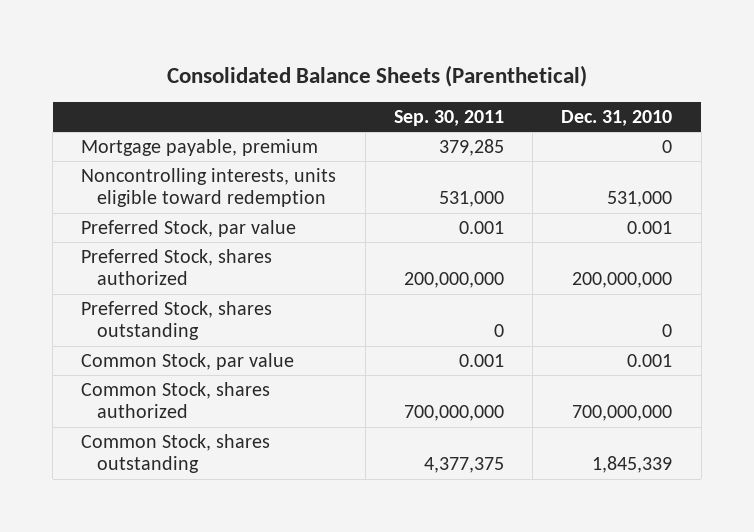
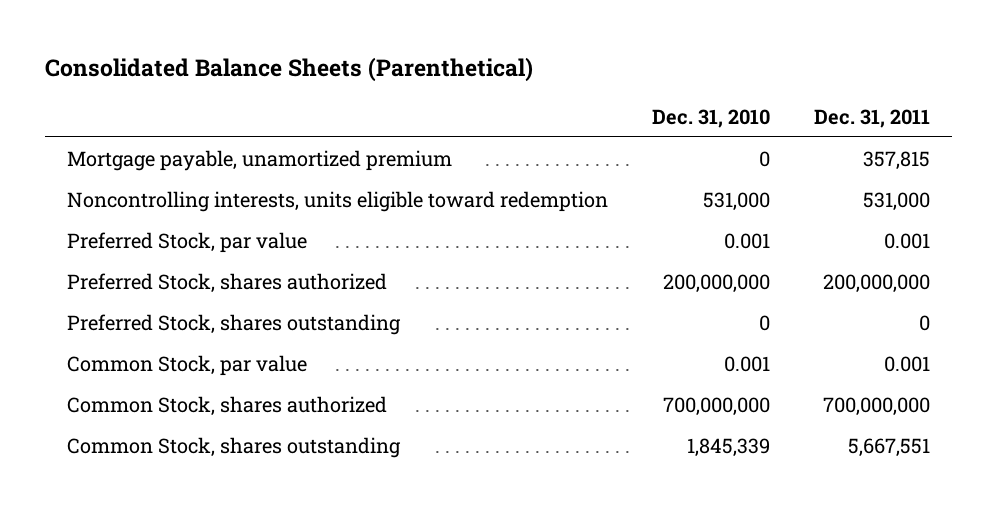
- | Sep. 30, 2011 | Dec. 31, 2010
+ | Dec. 31, 2010 | Dec. 31, 2011
- Mortgage payable, premium | 379,285 | 0
+ Mortgage payable, unamortized premium | 0 | 357,815

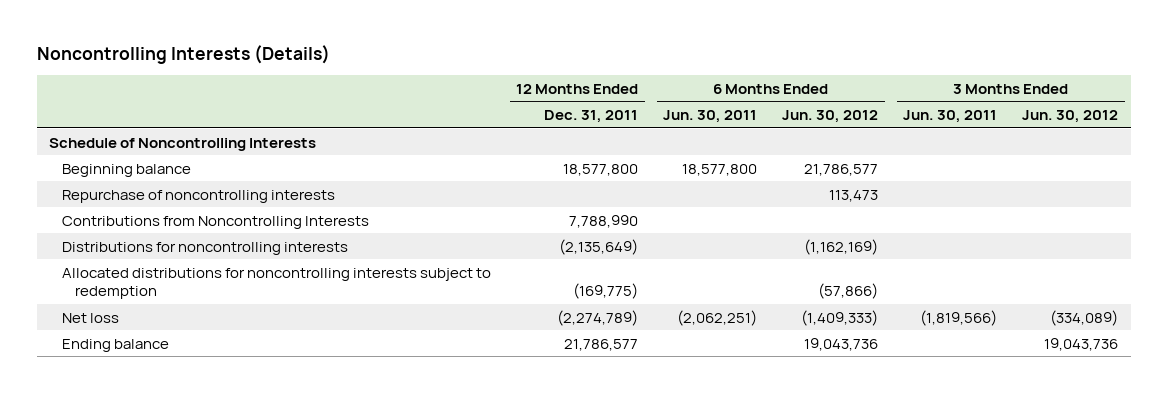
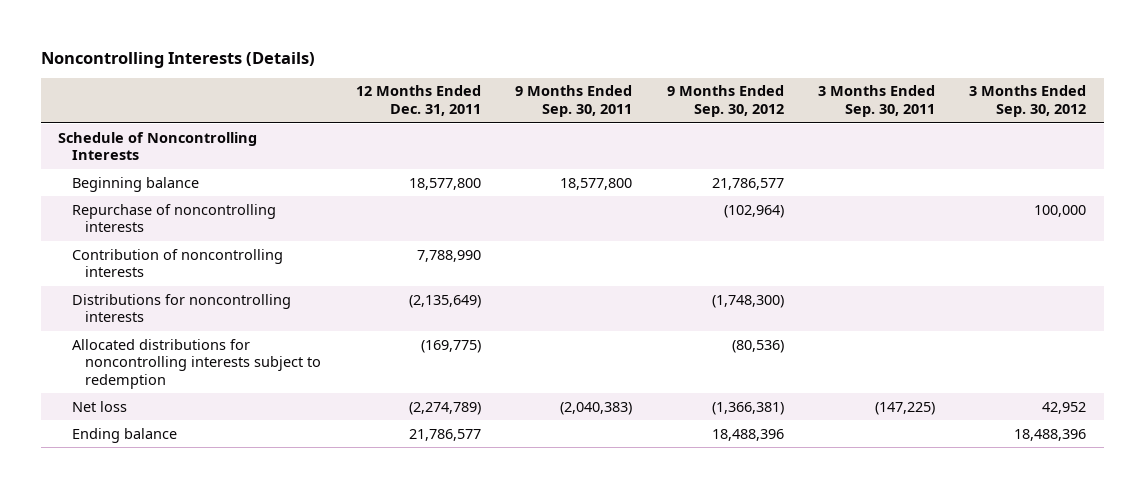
- | 12 Months Ended Dec. 31, 2011 | 6 Months Ended Jun. 30, 2011 | 6 Months Ended Jun. 30, 2012 | 3 Months Ended Jun. 30, 2011 | 3 Months Ended Jun. 30, 2012
+ | 12 Months Ended Dec. 31, 2011 | 9 Months Ended Sep. 30, 2011 | 9 Months Ended Sep. 30, 2012 | 3 Months Ended Sep. 30, 2011 | 3 Months Ended Sep. 30, 2012
- Contributions from Noncontrolling Interests | 7,788,990 | | | |
+ Contribution of noncontrolling interests | 7,788,990 | | | |

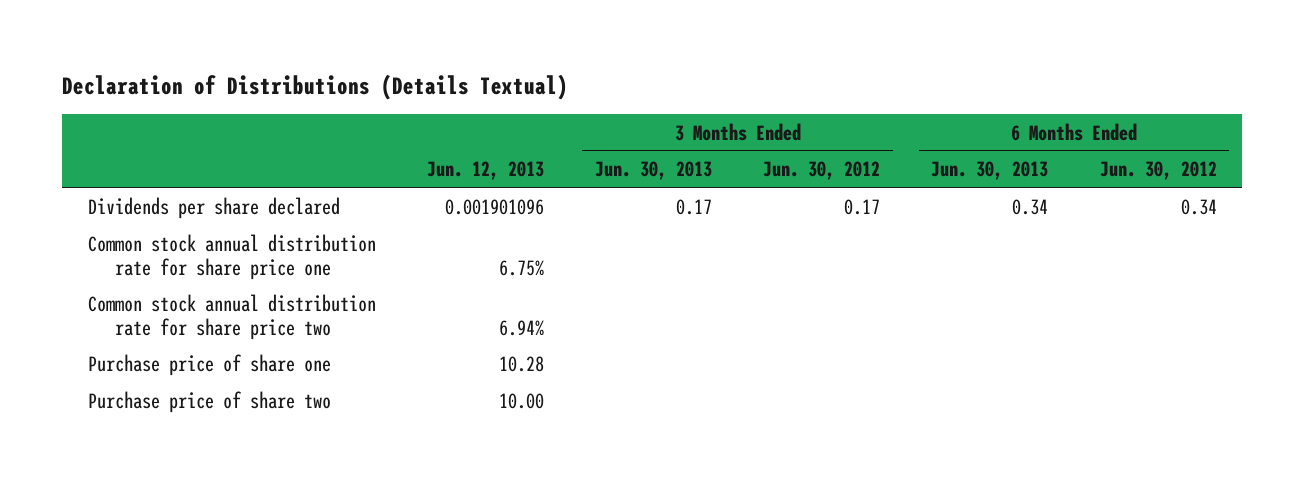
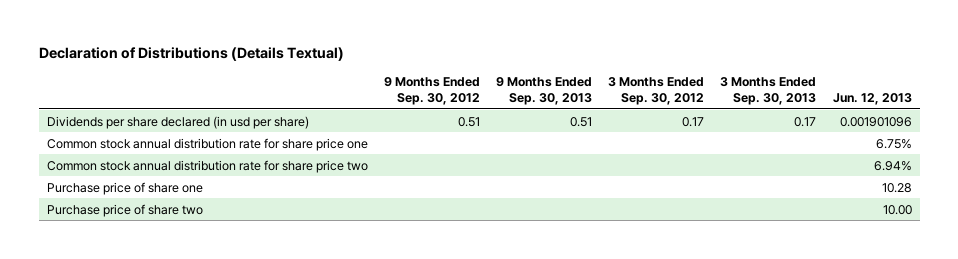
- | Jun. 12, 2013 | 3 Months Ended Jun. 30, 2013 | 3 Months Ended Jun. 30, 2012 | 6 Months Ended Jun. 30, 2013 | 6 Months Ended Jun. 30, 2012
+ | 9 Months Ended Sep. 30, 2012 | 9 Months Ended Sep. 30, 2013 | 3 Months Ended Sep. 30, 2012 | 3 Months Ended Sep. 30, 2013 | Jun. 12, 2013
- Dividends per share declared | 0.001901096 | 0.17 | 0.17 | 0.34 | 0.34
+ Dividends per share declared (in usd per share) | 0.51 | 0.51 | 0.17 | 0.17 | 0.001901096

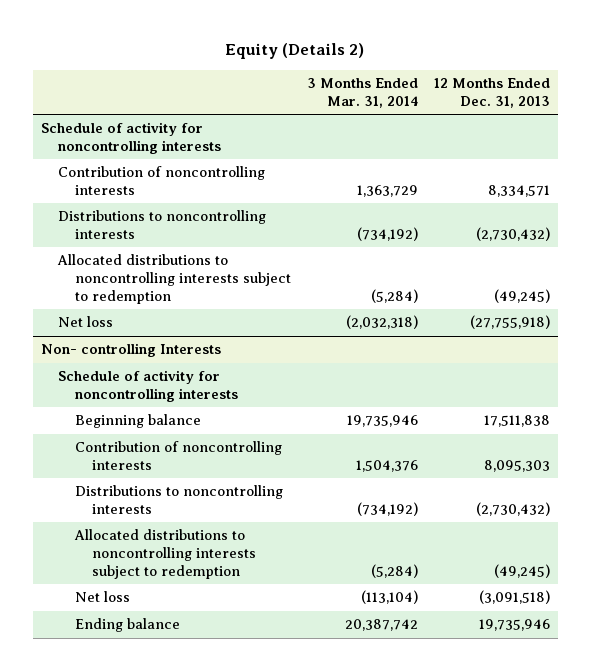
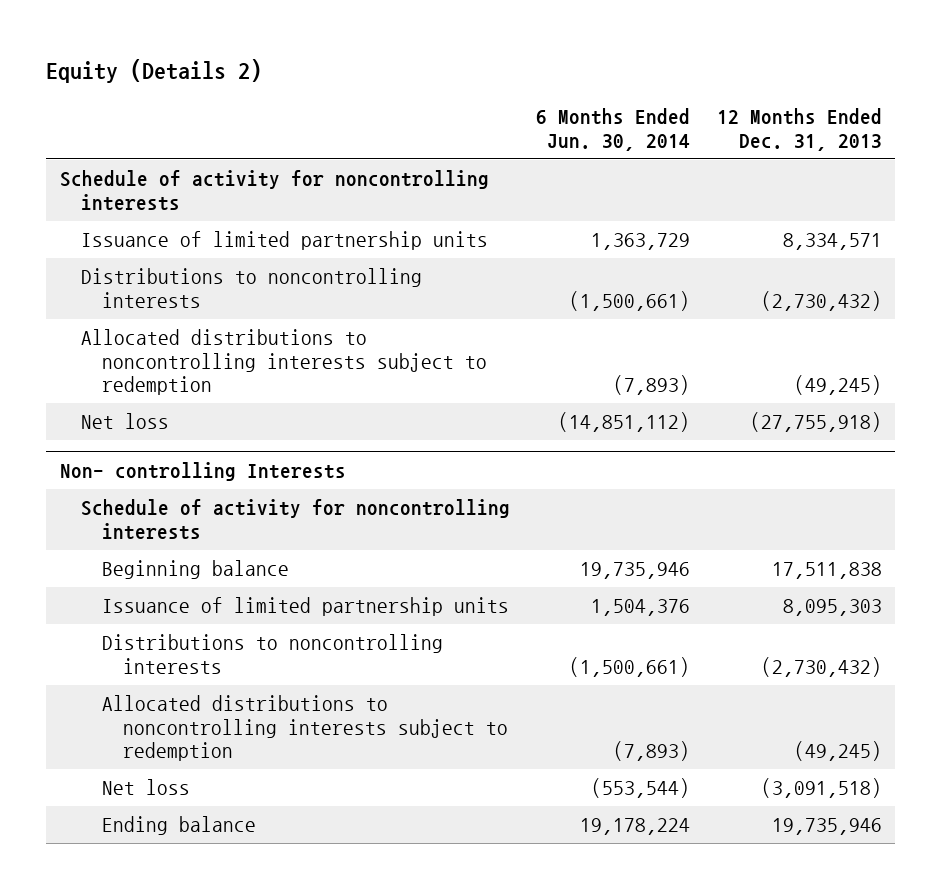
- | 3 Months Ended Mar. 31, 2014 | 12 Months Ended Dec. 31, 2013
+ | 6 Months Ended Jun. 30, 2014 | 12 Months Ended Dec. 31, 2013
- Contribution of noncontrolling interests | 1,363,729 | 8,334,571
+ Issuance of limited partnership units | 1,363,729 | 8,334,571
@ Non- controlling Interests
- Contribution of noncontrolling interests | 1,504,376 | 8,095,303
+ Issuance of limited partnership units | 1,504,376 | 8,095,303

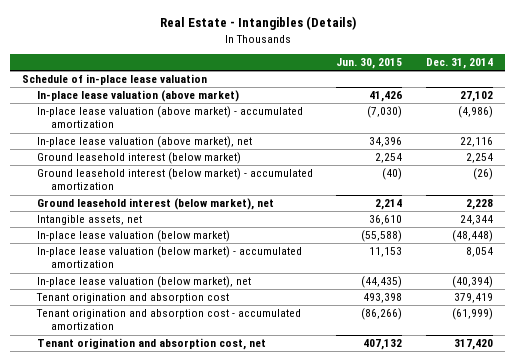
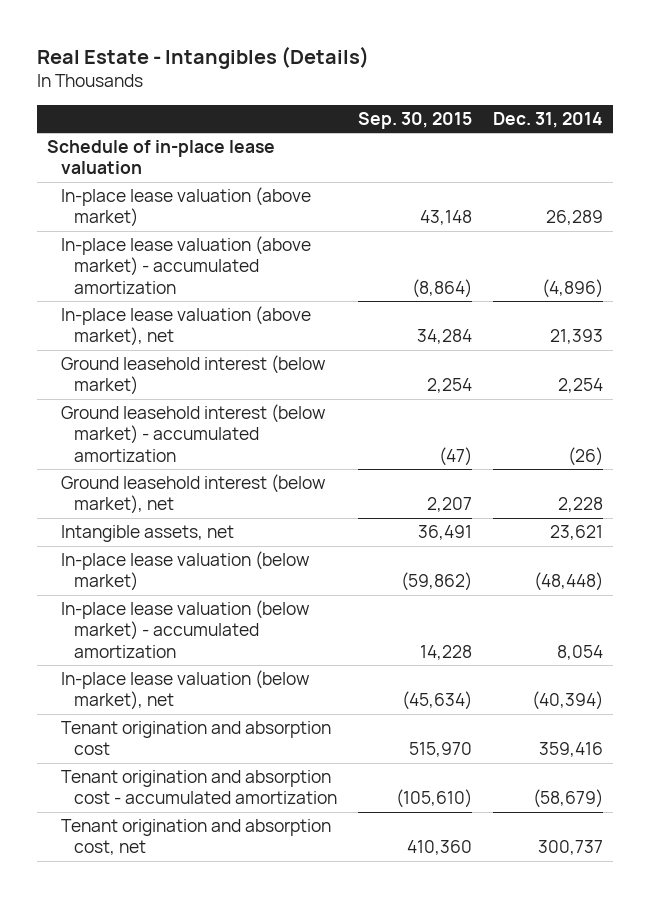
- | Jun. 30, 2015 | Dec. 31, 2014
+ | Sep. 30, 2015 | Dec. 31, 2014
- In-place lease valuation (above market) | 41,426 | 27,102
- In-place lease valuation (above market) - accumulated amortization | (7,030) | (4,986)
- In-place lease valuation (above market), net | 34,396 | 22,116
+ In-place lease valuation (above market) | 43,148 | 26,289
+ In-place lease valuation (above market) - accumulated amortization | (8,864) | (4,896)
+ In-place lease valuation (above market), net | 34,284 | 21,393
- Intangible assets, net | 36,610 | 24,344
+ Intangible assets, net | 36,491 | 23,621
- Tenant origination and absorption cost | 493,398 | 379,419
- Tenant origination and absorption cost - accumulated amortization | (86,266) | (61,999)
- Tenant origination and absorption cost, net | 407,132 | 317,420
+ Tenant origination and absorption cost | 515,970 | 359,416
+ Tenant origination and absorption cost - accumulated amortization | (105,610) | (58,679)
+ Tenant origination and absorption cost, net | 410,360 | 300,737

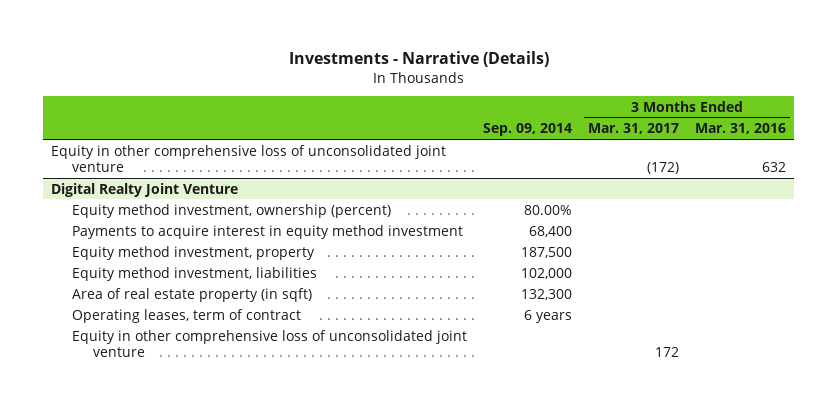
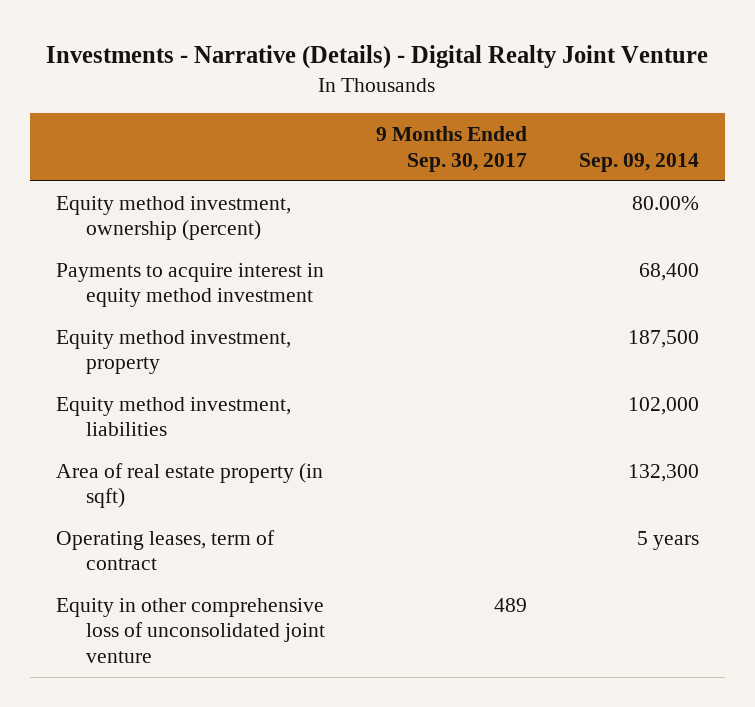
- Investments - Narrative (Details)
+ Investments - Narrative (Details) - Digital Realty Joint Venture
- | Sep. 09, 2014 | 3 Months Ended Mar. 31, 2017 | 3 Months Ended Mar. 31, 2016
+ | 9 Months Ended Sep. 30, 2017 | Sep. 09, 2014
- Equity in other comprehensive loss of unconsolidated joint venture | | (172) | 632
- Digital Realty Joint Venture
- Operating leases, term of contract | 6 years | |
+ Operating leases, term of contract | | 5 years

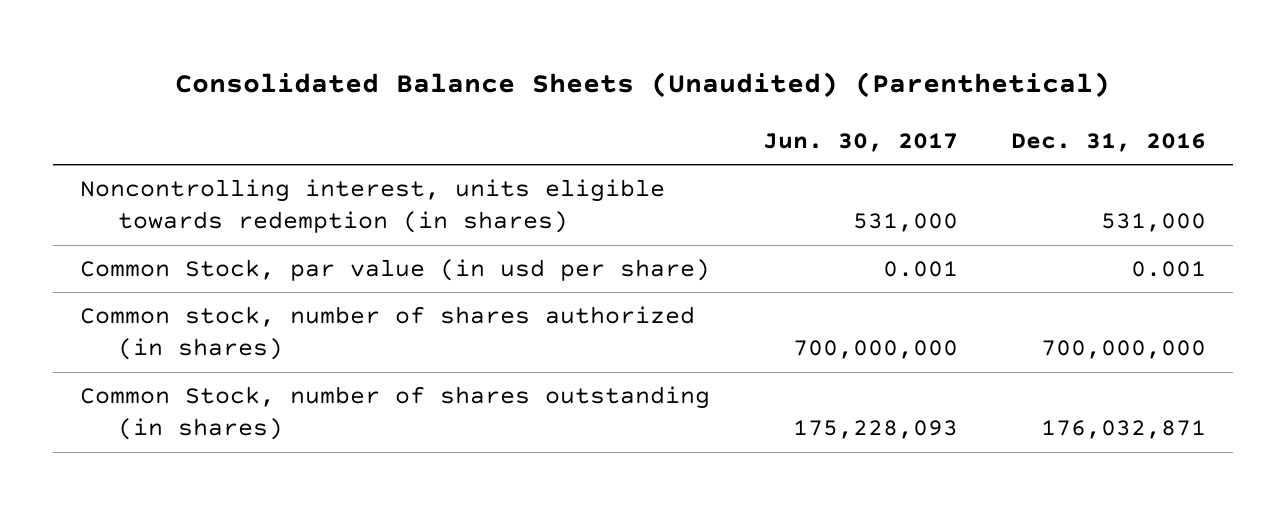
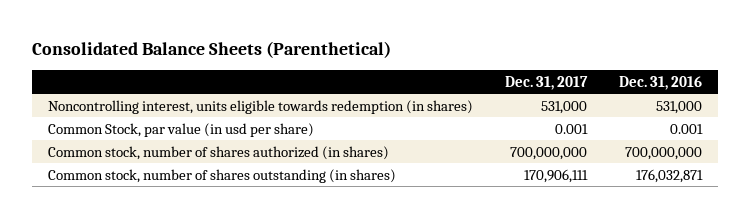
- Consolidated Balance Sheets (Unaudited) (Parenthetical)
+ Consolidated Balance Sheets (Parenthetical)
- | Jun. 30, 2017 | Dec. 31, 2016
+ | Dec. 31, 2017 | Dec. 31, 2016
- Common Stock, number of shares outstanding (in shares) | 175,228,093 | 176,032,871
+ Common stock, number of shares outstanding (in shares) | 170,906,111 | 176,032,871

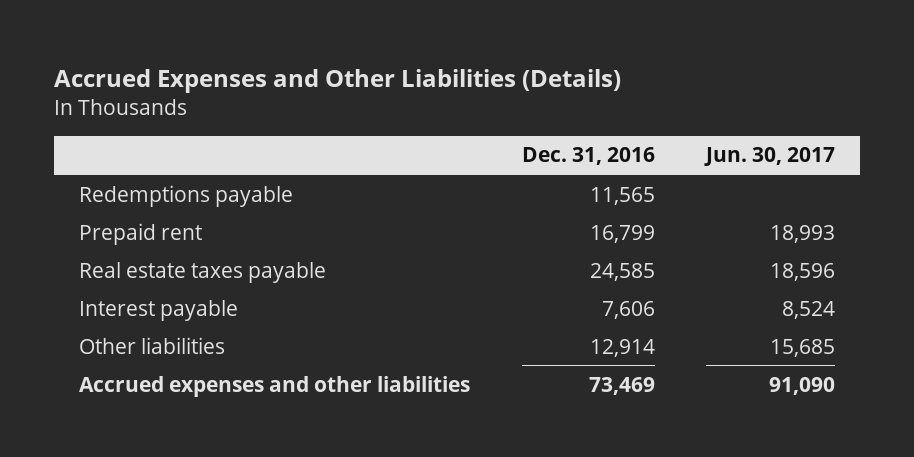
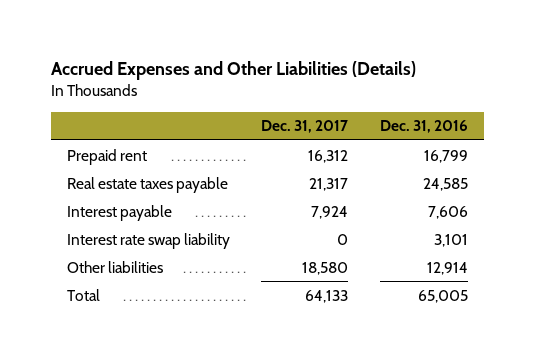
- | Dec. 31, 2016 | Jun. 30, 2017
+ | Dec. 31, 2017 | Dec. 31, 2016
- Redemptions payable | 11,565 |
+ Interest rate swap liability | 0 | 3,101
- Accrued expenses and other liabilities | 73,469 | 91,090
+ Total | 64,133 | 65,005

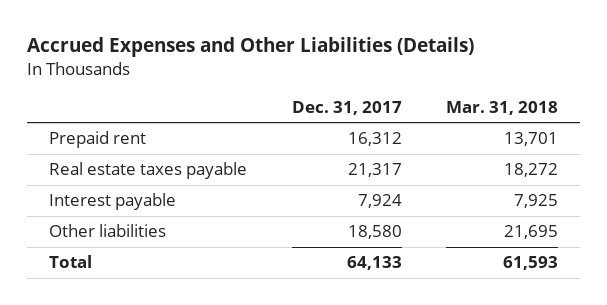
- | Dec. 31, 2017 | Dec. 31, 2016
+ | Dec. 31, 2017 | Mar. 31, 2018
- Interest rate swap liability | 0 | 3,101

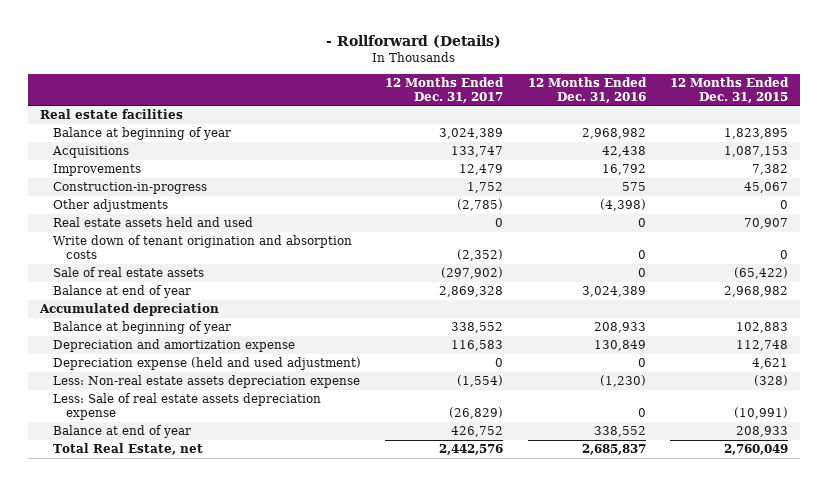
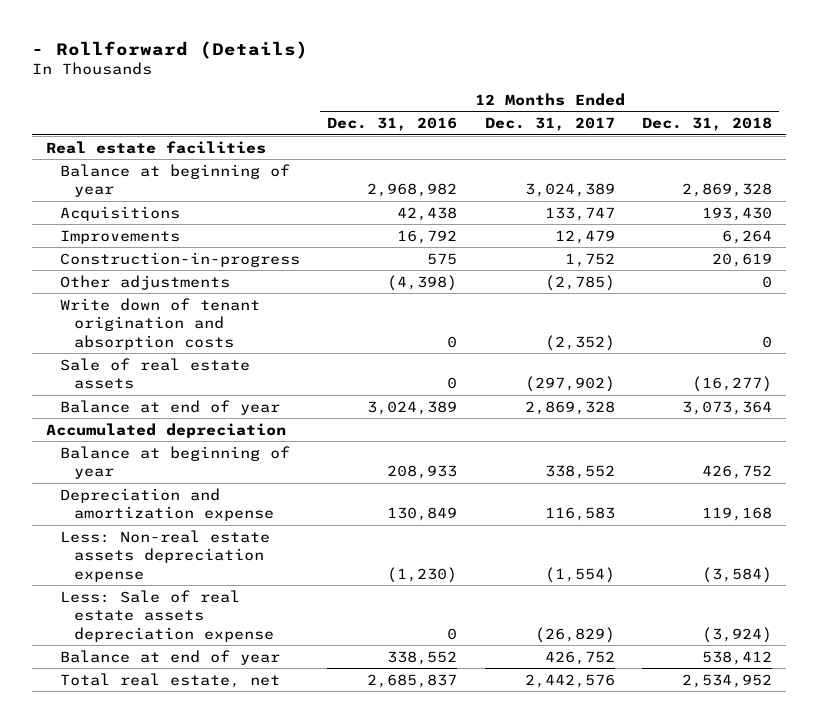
- | 12 Months Ended Dec. 31, 2017 | 12 Months Ended Dec. 31, 2016 | 12 Months Ended Dec. 31, 2015
+ | 12 Months Ended Dec. 31, 2016 | 12 Months Ended Dec. 31, 2017 | 12 Months Ended Dec. 31, 2018
- Real estate assets held and used | 0 | 0 | 70,907
- Depreciation expense (held and used adjustment) | 0 | 0 | 4,621
- Total Real Estate, net | 2,442,576 | 2,685,837 | 2,760,049
+ Total real estate, net | 2,685,837 | 2,442,576 | 2,534,952

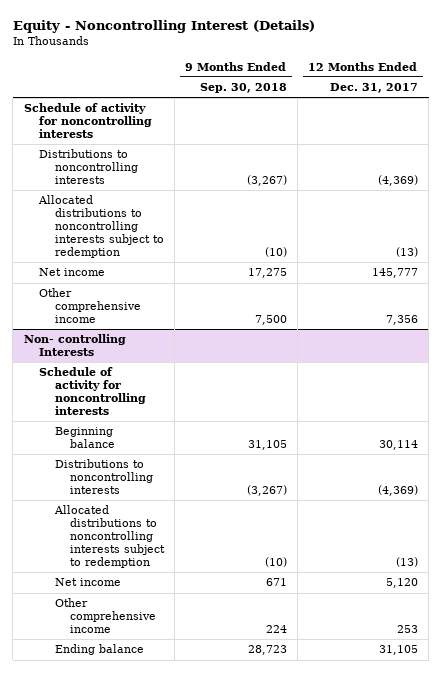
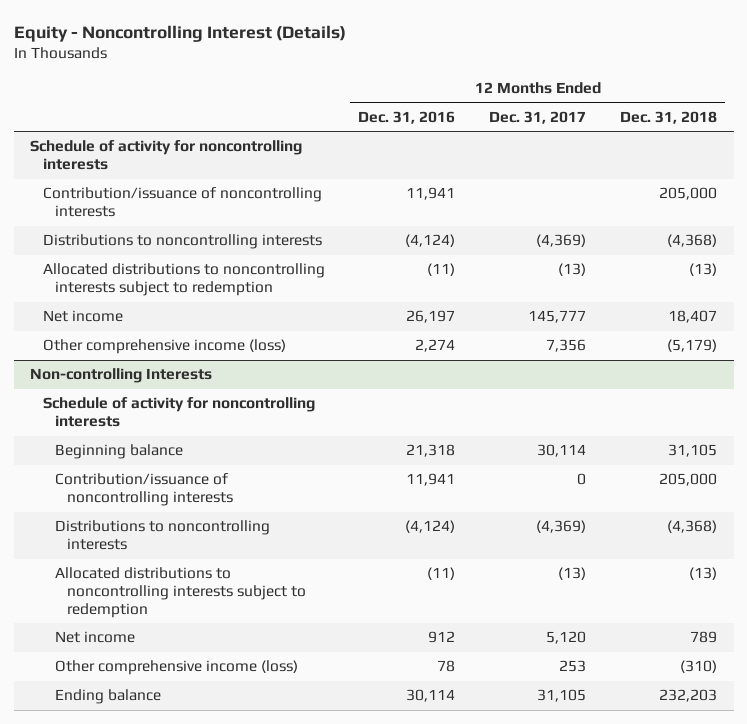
- | 9 Months Ended Sep. 30, 2018 | 12 Months Ended Dec. 31, 2017
+ | 12 Months Ended Dec. 31, 2016 | 12 Months Ended Dec. 31, 2017 | 12 Months Ended Dec. 31, 2018
+ Contribution/issuance of noncontrolling interests | 11,941 | | 205,000
- Other comprehensive income | 7,500 | 7,356
- Non- controlling Interests
+ Other comprehensive income (loss) | 2,274 | 7,356 | (5,179)
+ Non-controlling Interests
+ Contribution/issuance of noncontrolling interests | 11,941 | 0 | 205,000
- Other comprehensive income | 224 | 253
+ Other comprehensive income (loss) | 78 | 253 | (310)

